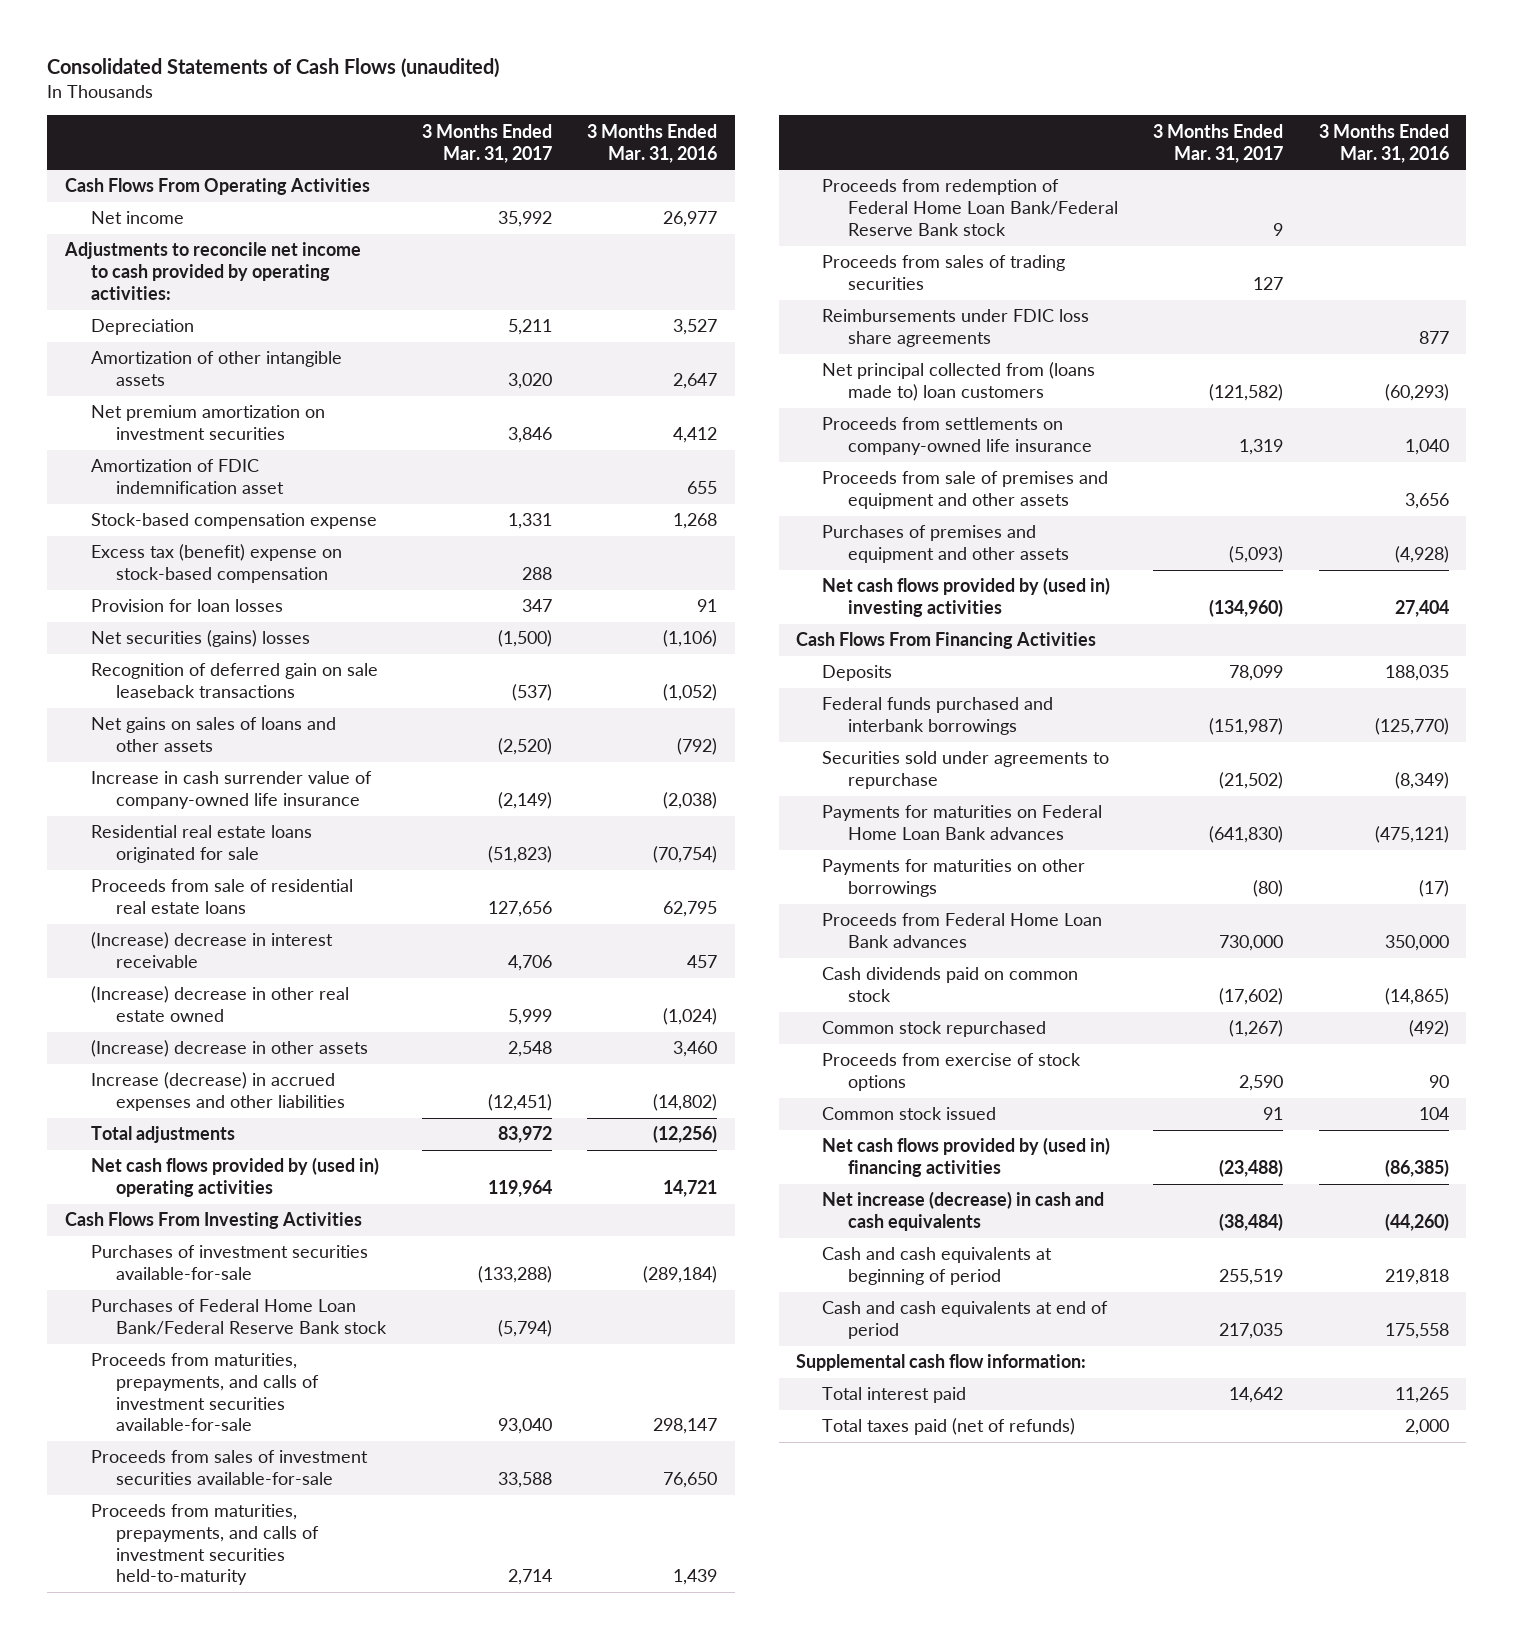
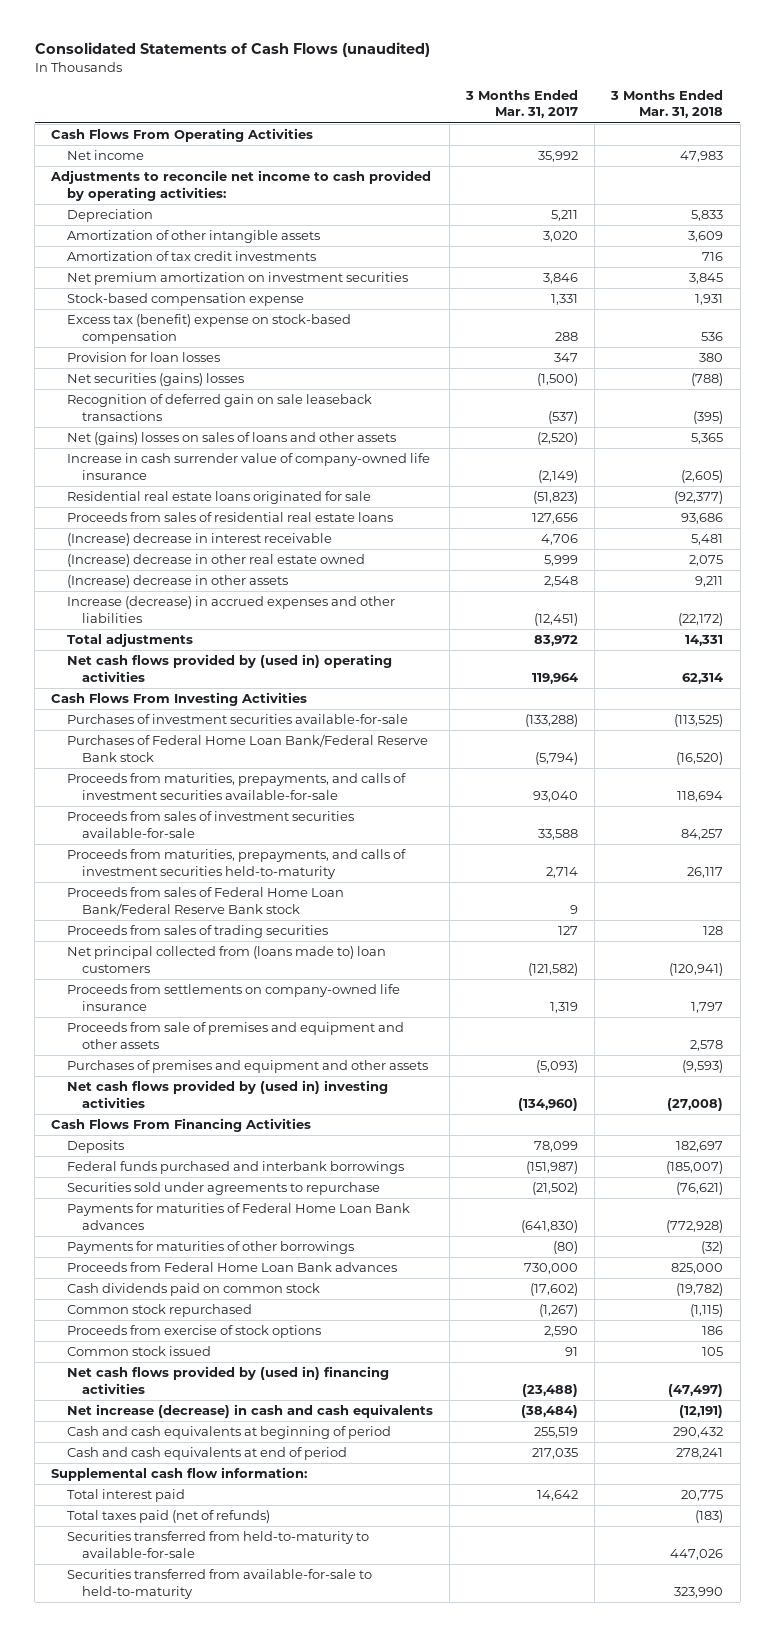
- | 3 Months Ended Mar. 31, 2017 | 3 Months Ended Mar. 31, 2016
+ | 3 Months Ended Mar. 31, 2017 | 3 Months Ended Mar. 31, 2018
+ Amortization of tax credit investments | | 716
- Amortization of FDIC indemnification asset | | 655
- Net gains on sales of loans and other assets | (2,520) | (792)
+ Net (gains) losses on sales of loans and other assets | (2,520) | 5,365
- Proceeds from sale of residential real estate loans | 127,656 | 62,795
+ Proceeds from sales of residential real estate loans | 127,656 | 93,686
- Proceeds from redemption of Federal Home Loan Bank/Federal Reserve Bank stock | 9 |
+ Proceeds from sales of Federal Home Loan Bank/Federal Reserve Bank stock | 9 |
- Reimbursements under FDIC loss share agreements | | 877
- Payments for maturities on Federal Home Loan Bank advances | (641,830) | (475,121)
- Payments for maturities on other borrowings | (80) | (17)
+ Payments for maturities of Federal Home Loan Bank advances | (641,830) | (772,928)
+ Payments for maturities of other borrowings | (80) | (32)
+ Securities transferred from held-to-maturity to available-for-sale | | 447,026
+ Securities transferred from available-for-sale to held-to-maturity | | 323,990

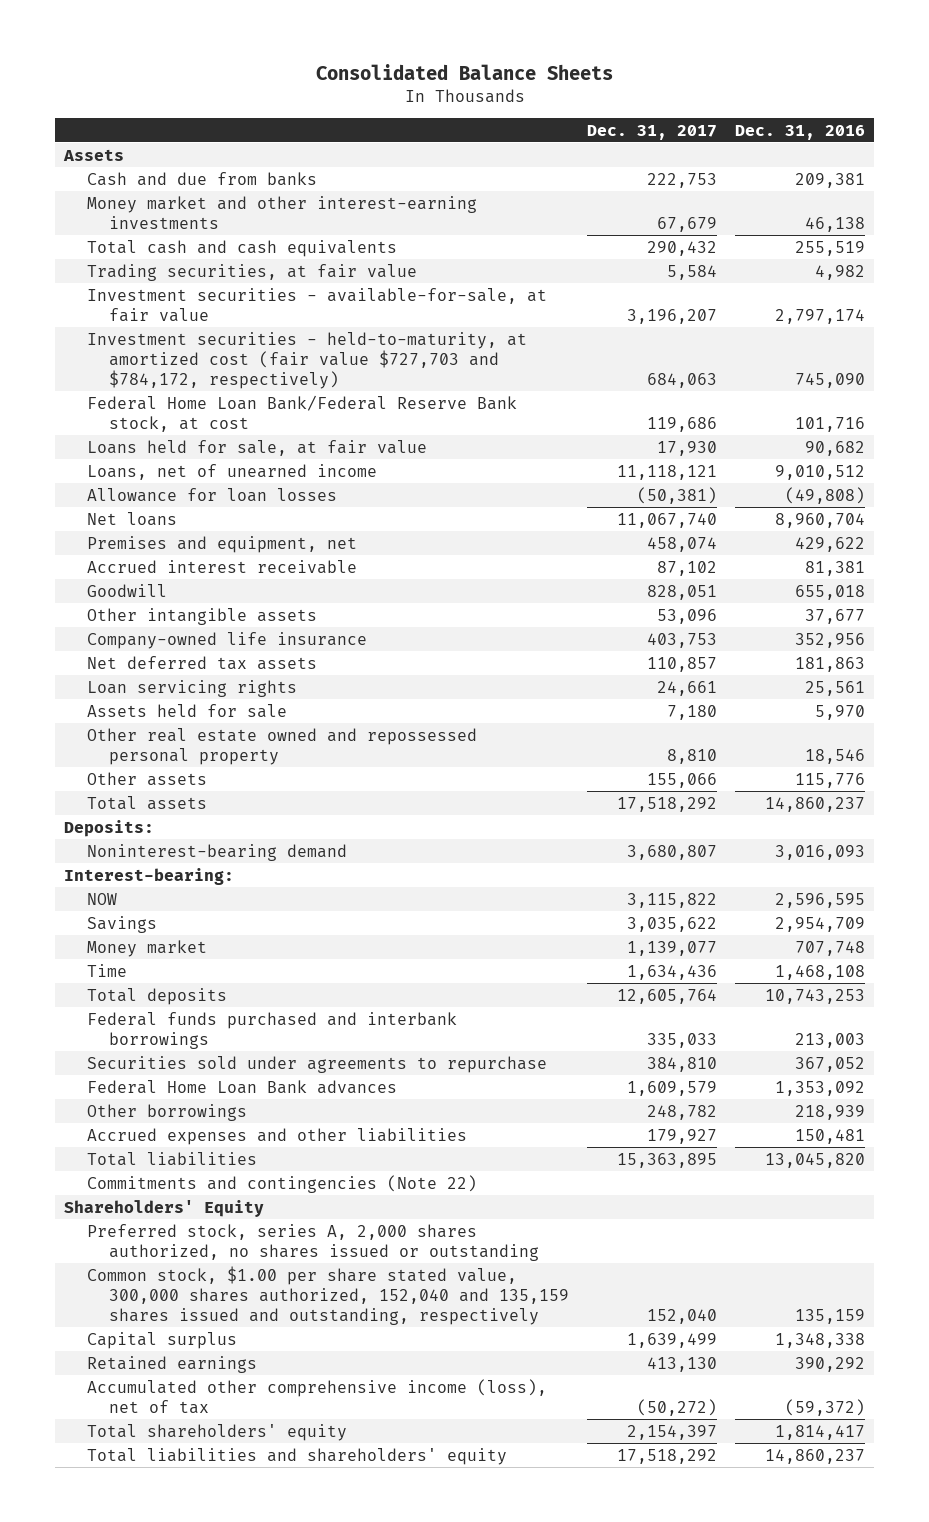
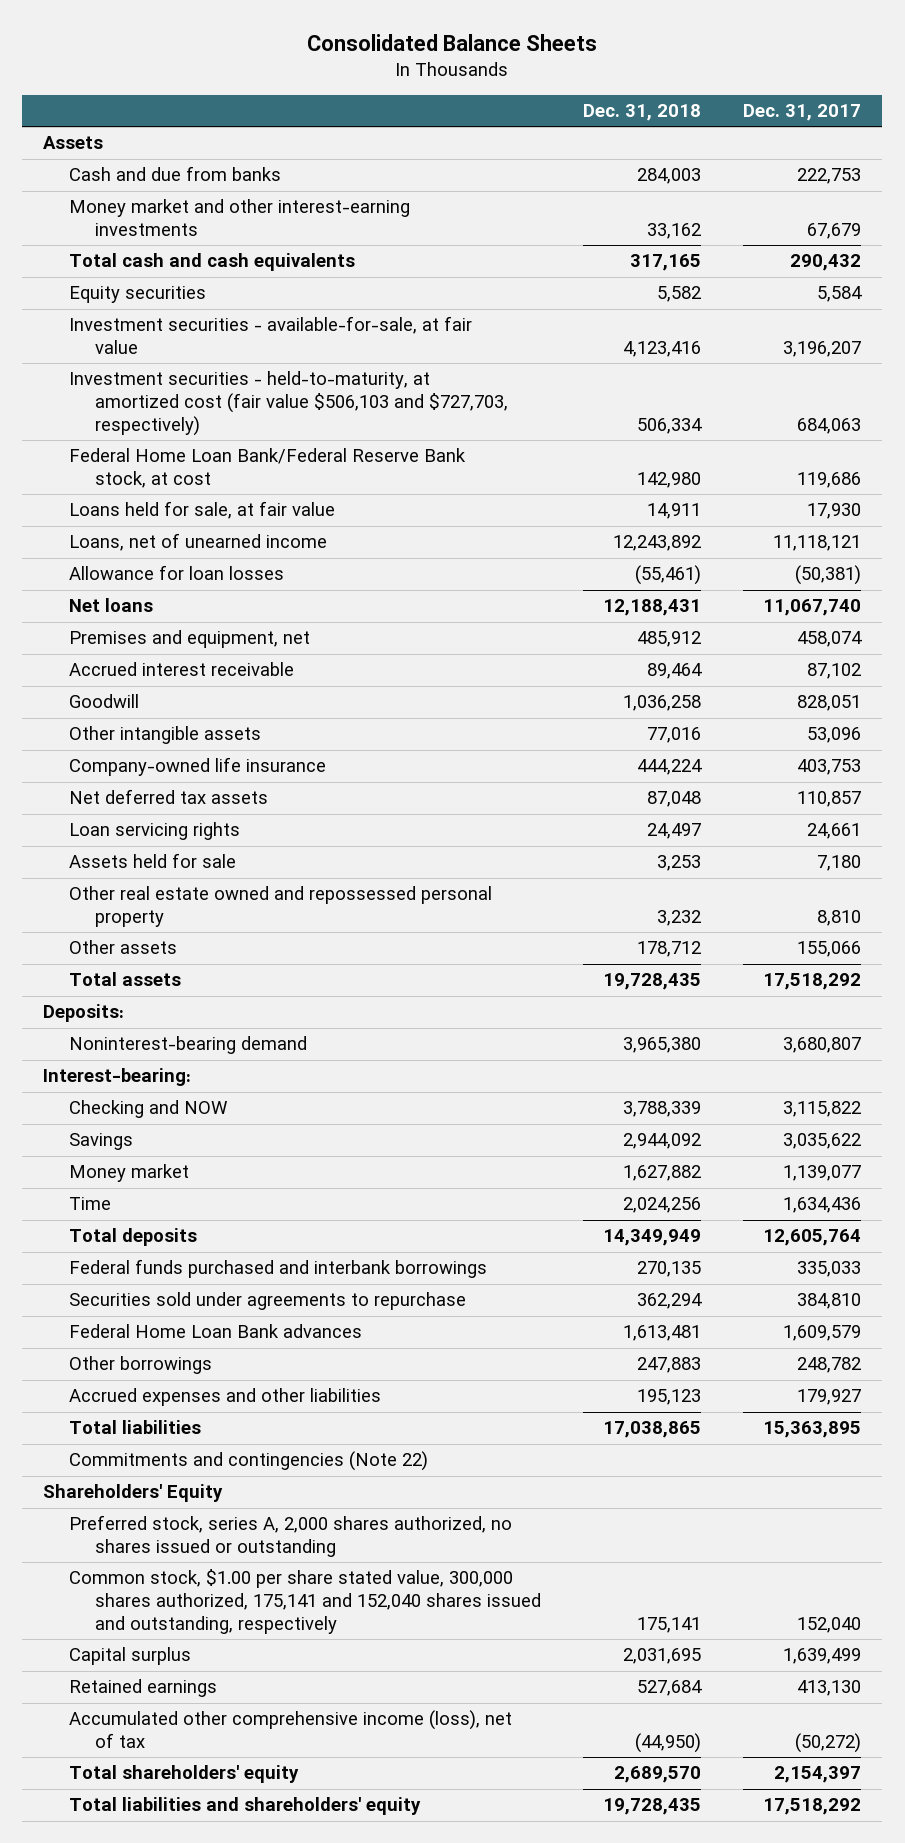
- | Dec. 31, 2017 | Dec. 31, 2016
+ | Dec. 31, 2018 | Dec. 31, 2017
- Trading securities, at fair value | 5,584 | 4,982
+ Equity securities | 5,582 | 5,584
- Investment securities - held-to-maturity, at amortized cost (fair value $727,703 and $784,172, respectively) | 684,063 | 745,090
+ Investment securities - held-to-maturity, at amortized cost (fair value $506,103 and $727,703, respectively) | 506,334 | 684,063
- NOW | 3,115,822 | 2,596,595
+ Checking and NOW | 3,788,339 | 3,115,822
- Common stock, $1.00 per share stated value, 300,000 shares authorized, 152,040 and 135,159 shares issued and outstanding, respectively | 152,040 | 135,159
+ Common stock, $1.00 per share stated value, 300,000 shares authorized, 175,141 and 152,040 shares issued and outstanding, respectively | 175,141 | 152,040

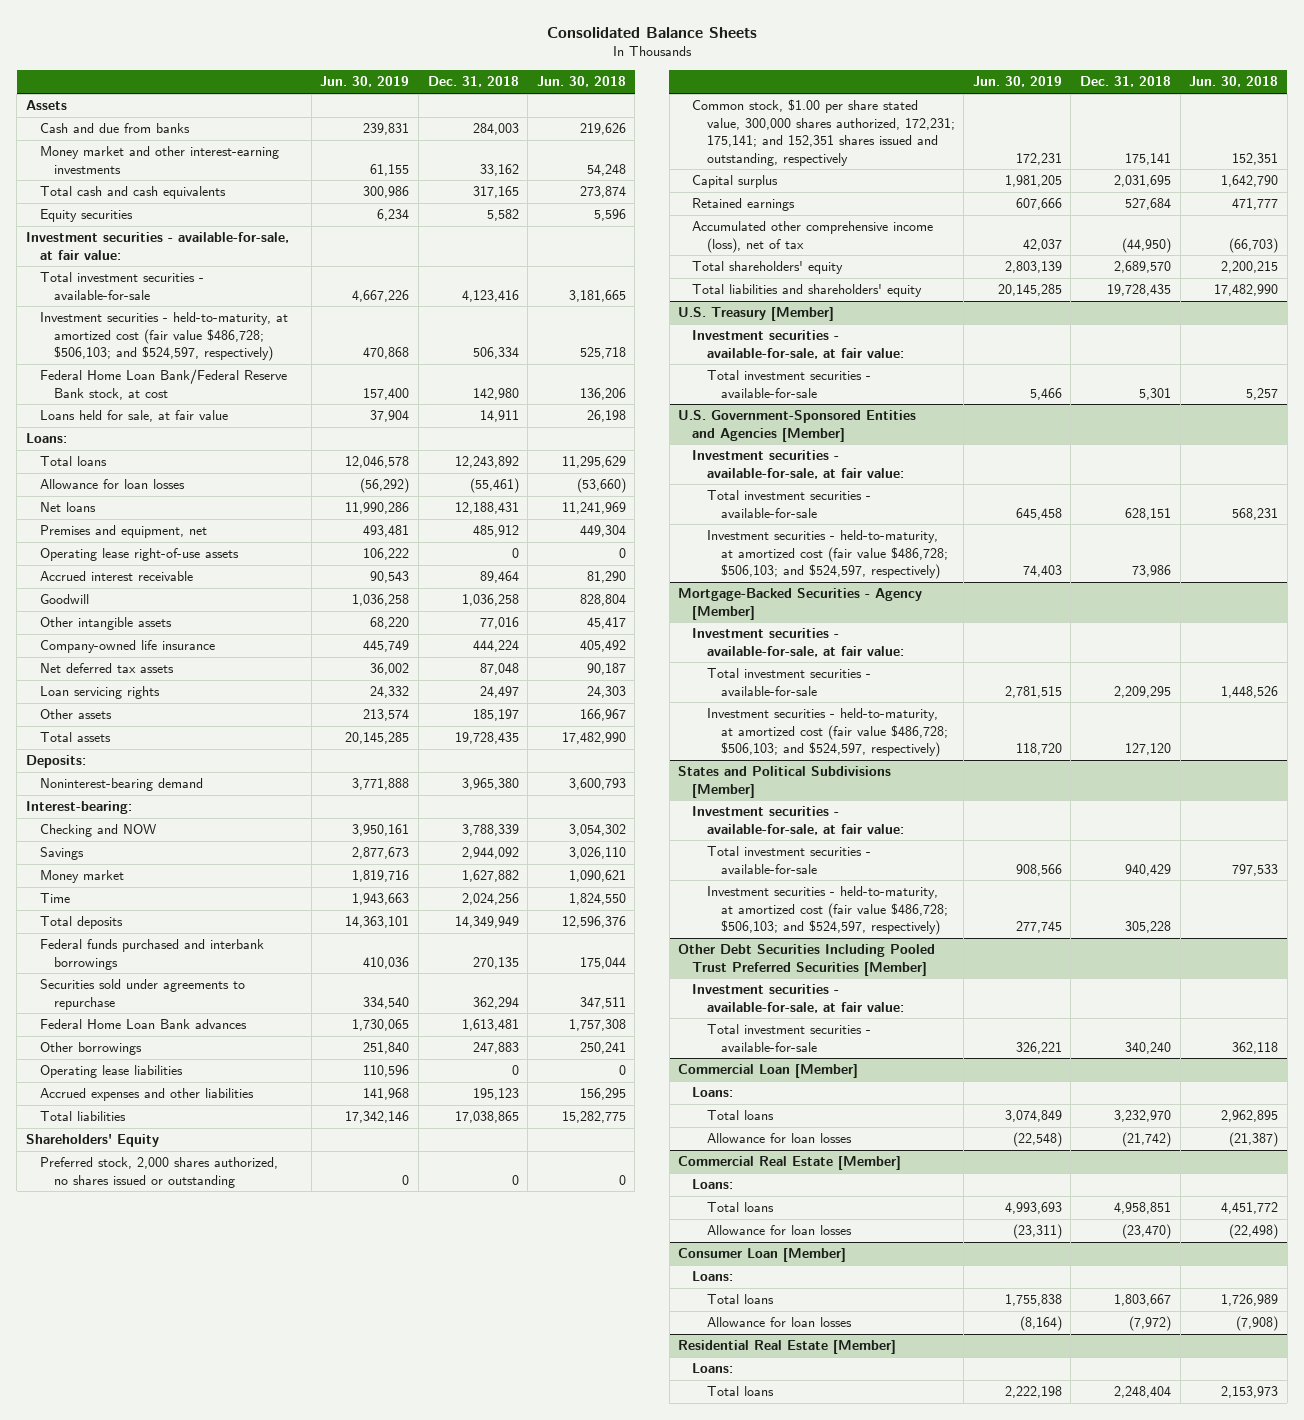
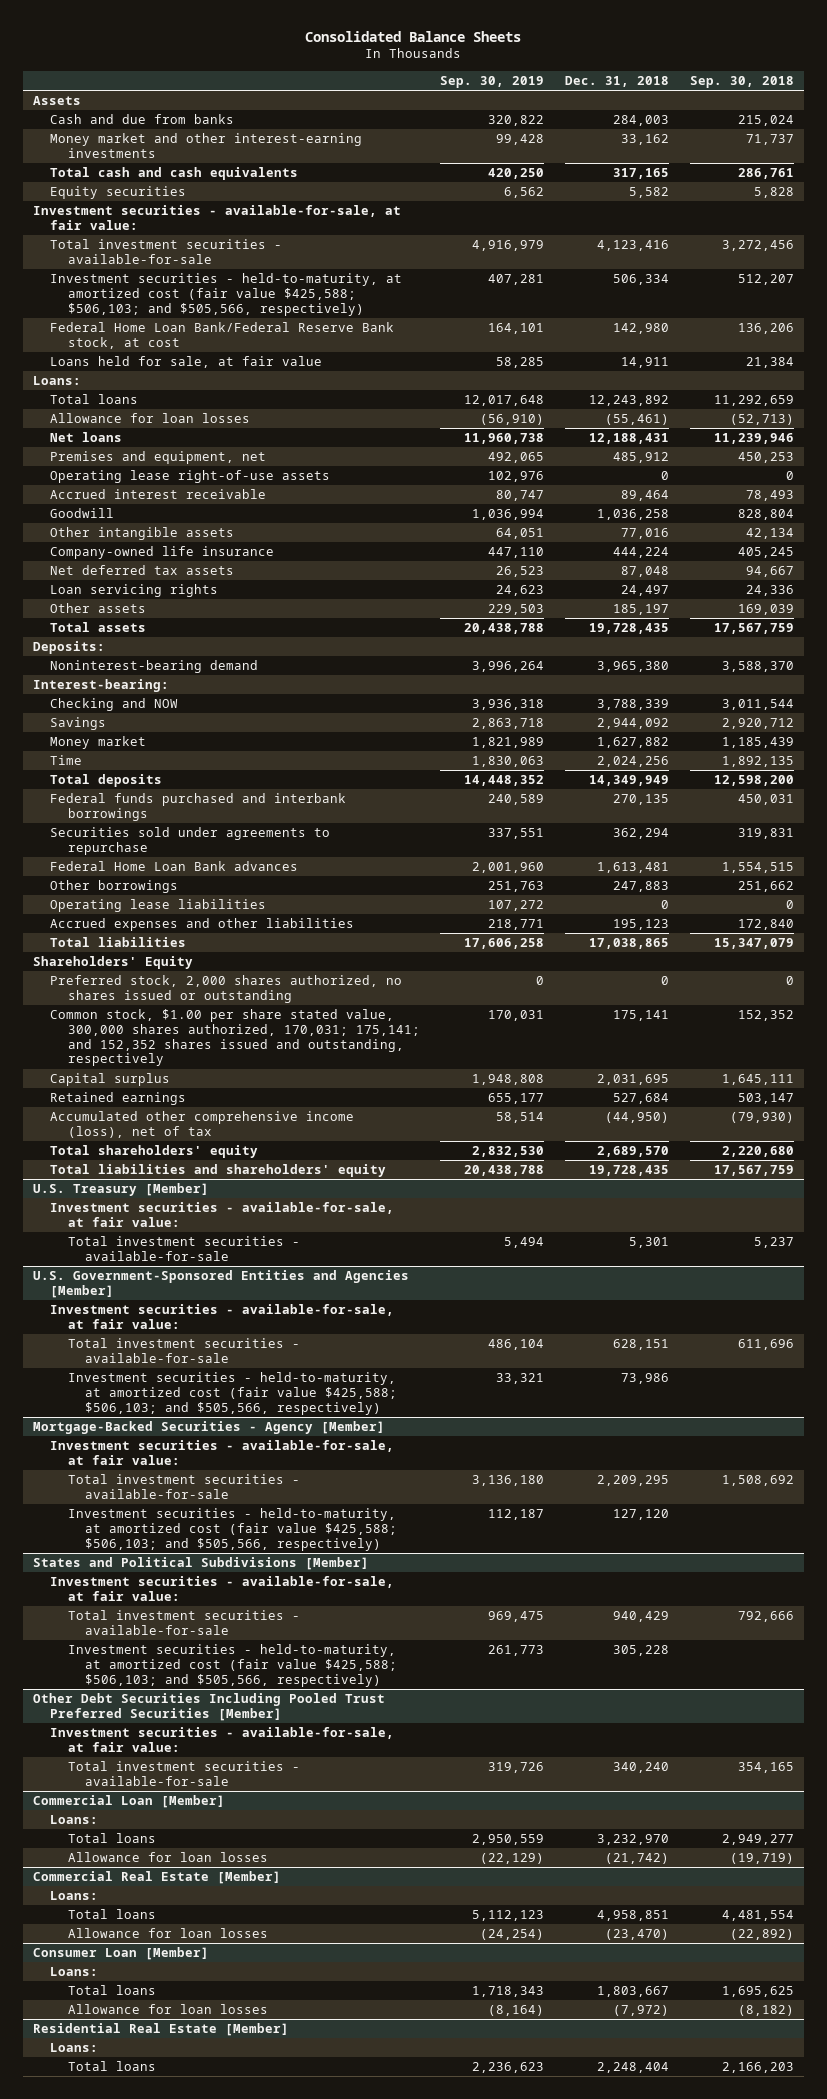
- | Jun. 30, 2019 | Dec. 31, 2018 | Jun. 30, 2018
+ | Sep. 30, 2019 | Dec. 31, 2018 | Sep. 30, 2018
- Investment securities - held-to-maturity, at amortized cost (fair value $486,728; $506,103; and $524,597, respectively) | 470,868 | 506,334 | 525,718
+ Investment securities - held-to-maturity, at amortized cost (fair value $425,588; $506,103; and $505,566, respectively) | 407,281 | 506,334 | 512,207
- Common stock, $1.00 per share stated value, 300,000 shares authorized, 172,231; 175,141; and 152,351 shares issued and outstanding, respectively | 172,231 | 175,141 | 152,351
+ Common stock, $1.00 per share stated value, 300,000 shares authorized, 170,031; 175,141; and 152,352 shares issued and outstanding, respectively | 170,031 | 175,141 | 152,352
@ U.S. Government-Sponsored Entities and Agencies [Member]
- Investment securities - held-to-maturity, at amortized cost (fair value $486,728; $506,103; and $524,597, respectively) | 74,403 | 73,986 |
+ Investment securities - held-to-maturity, at amortized cost (fair value $425,588; $506,103; and $505,566, respectively) | 33,321 | 73,986 |
@ Mortgage-Backed Securities - Agency [Member]
- Investment securities - held-to-maturity, at amortized cost (fair value $486,728; $506,103; and $524,597, respectively) | 118,720 | 127,120 |
+ Investment securities - held-to-maturity, at amortized cost (fair value $425,588; $506,103; and $505,566, respectively) | 112,187 | 127,120 |
@ States and Political Subdivisions [Member]
- Investment securities - held-to-maturity, at amortized cost (fair value $486,728; $506,103; and $524,597, respectively) | 277,745 | 305,228 |
+ Investment securities - held-to-maturity, at amortized cost (fair value $425,588; $506,103; and $505,566, respectively) | 261,773 | 305,228 |

